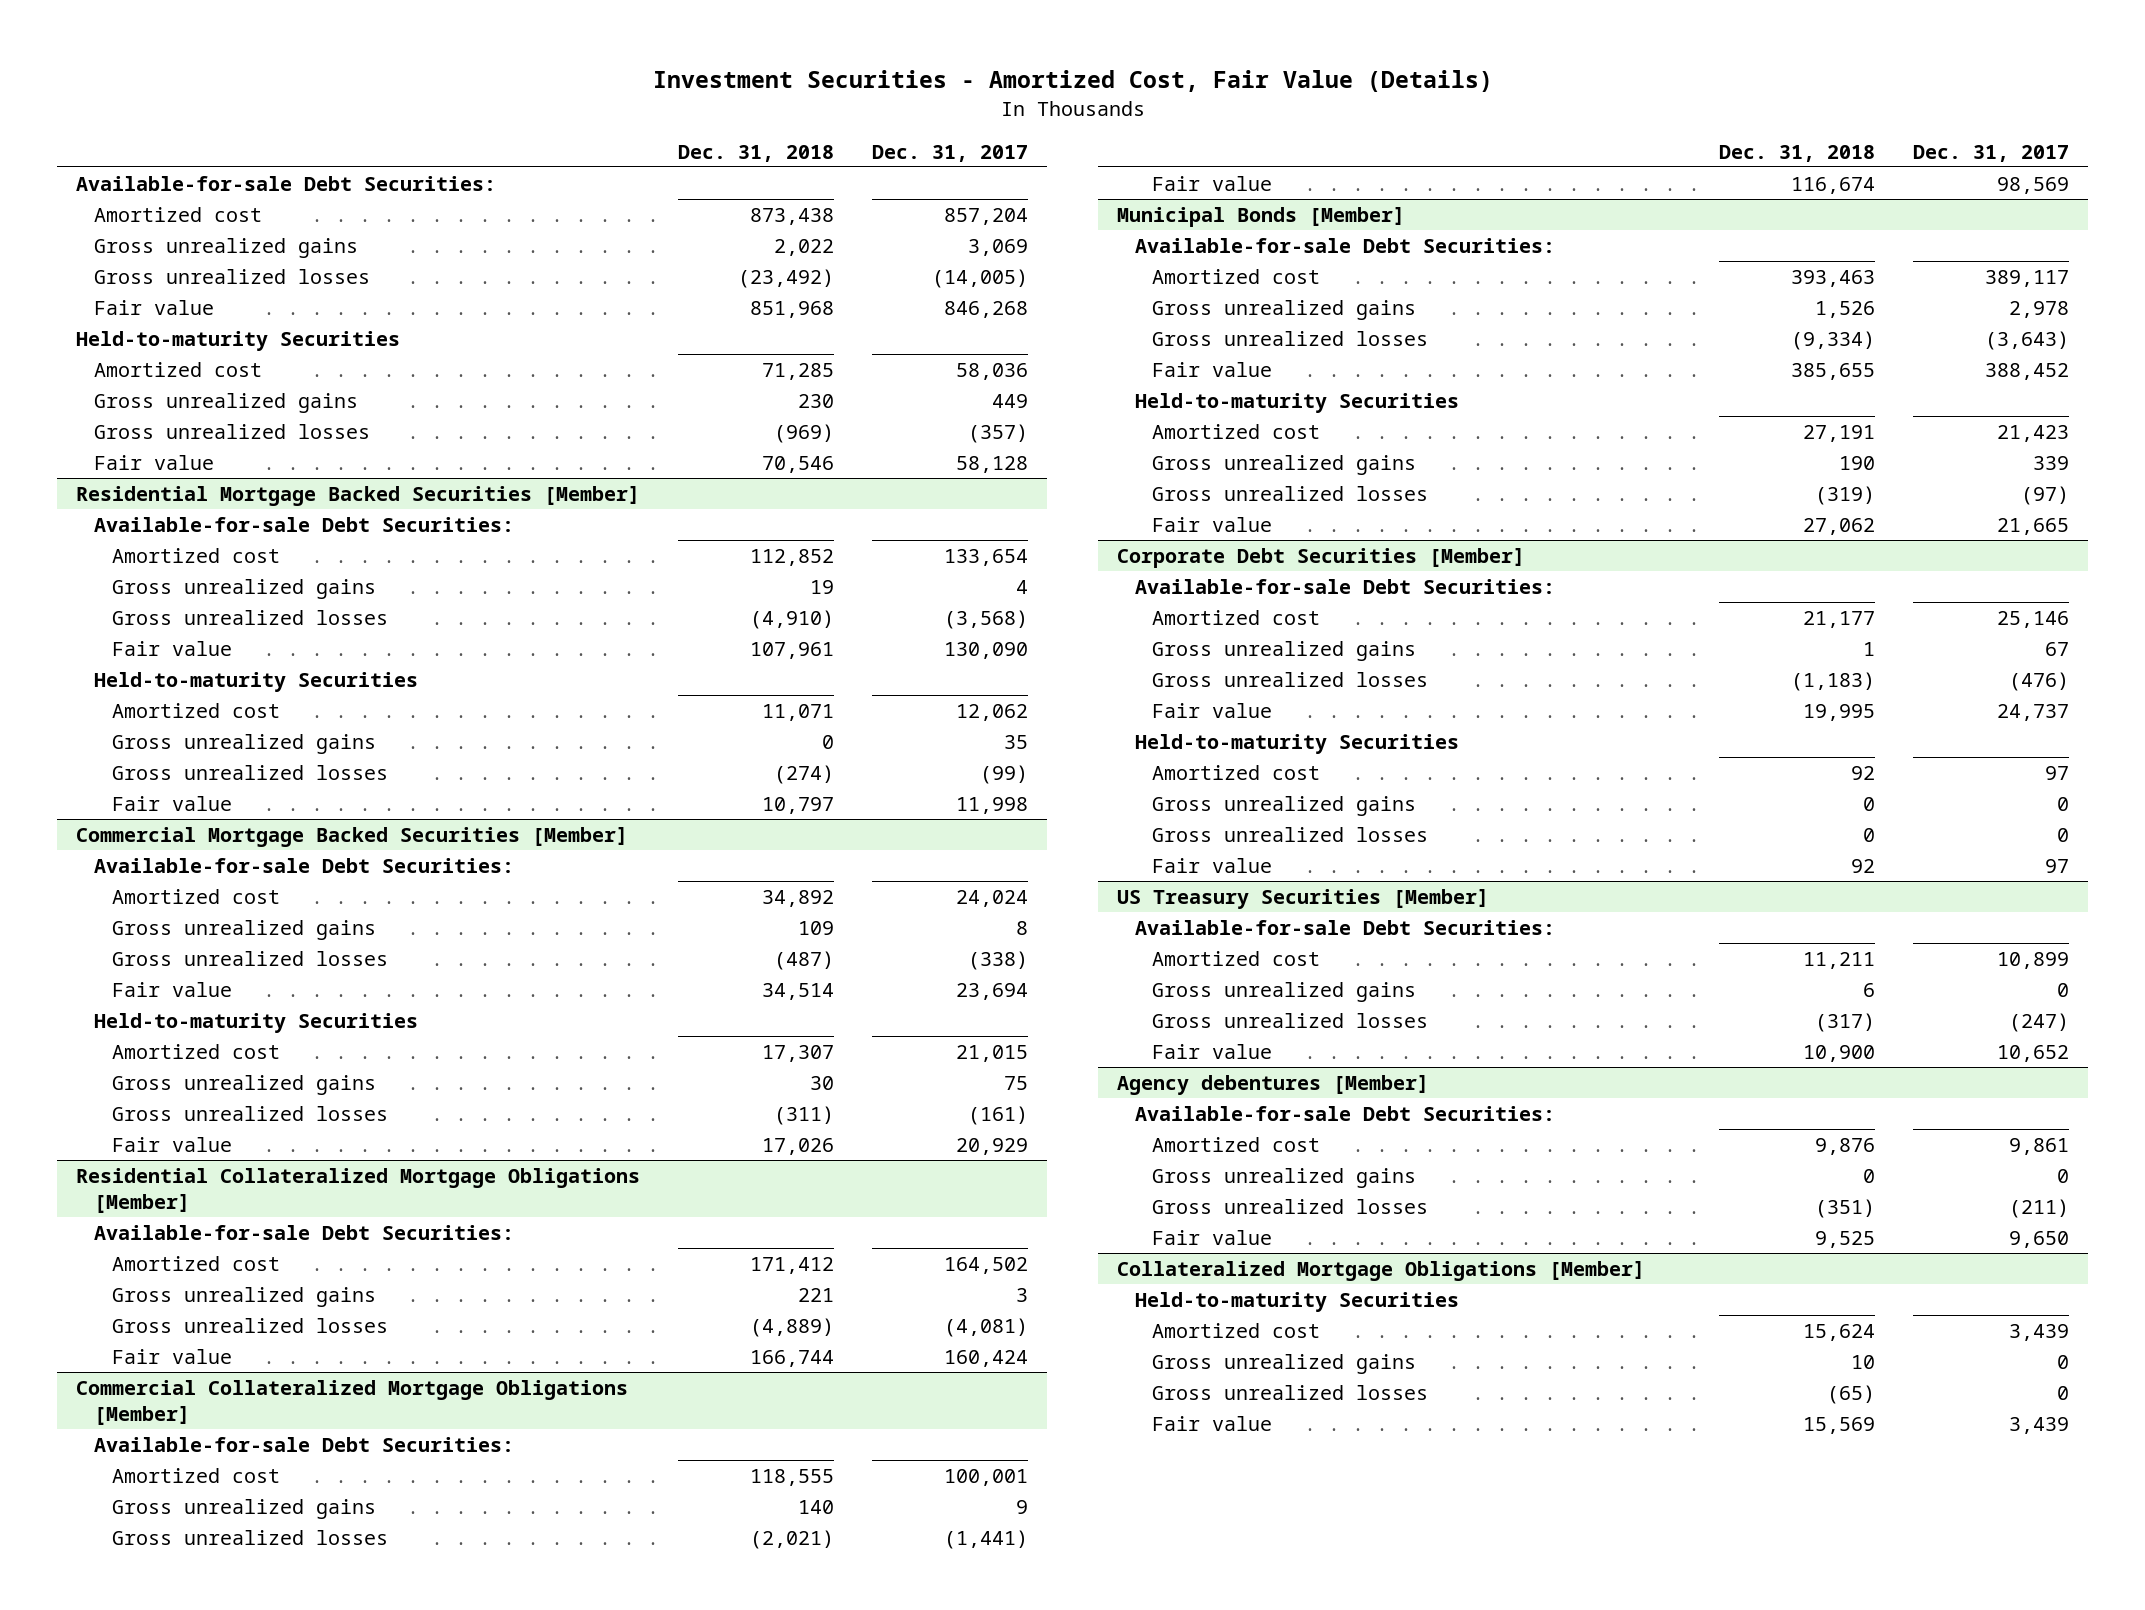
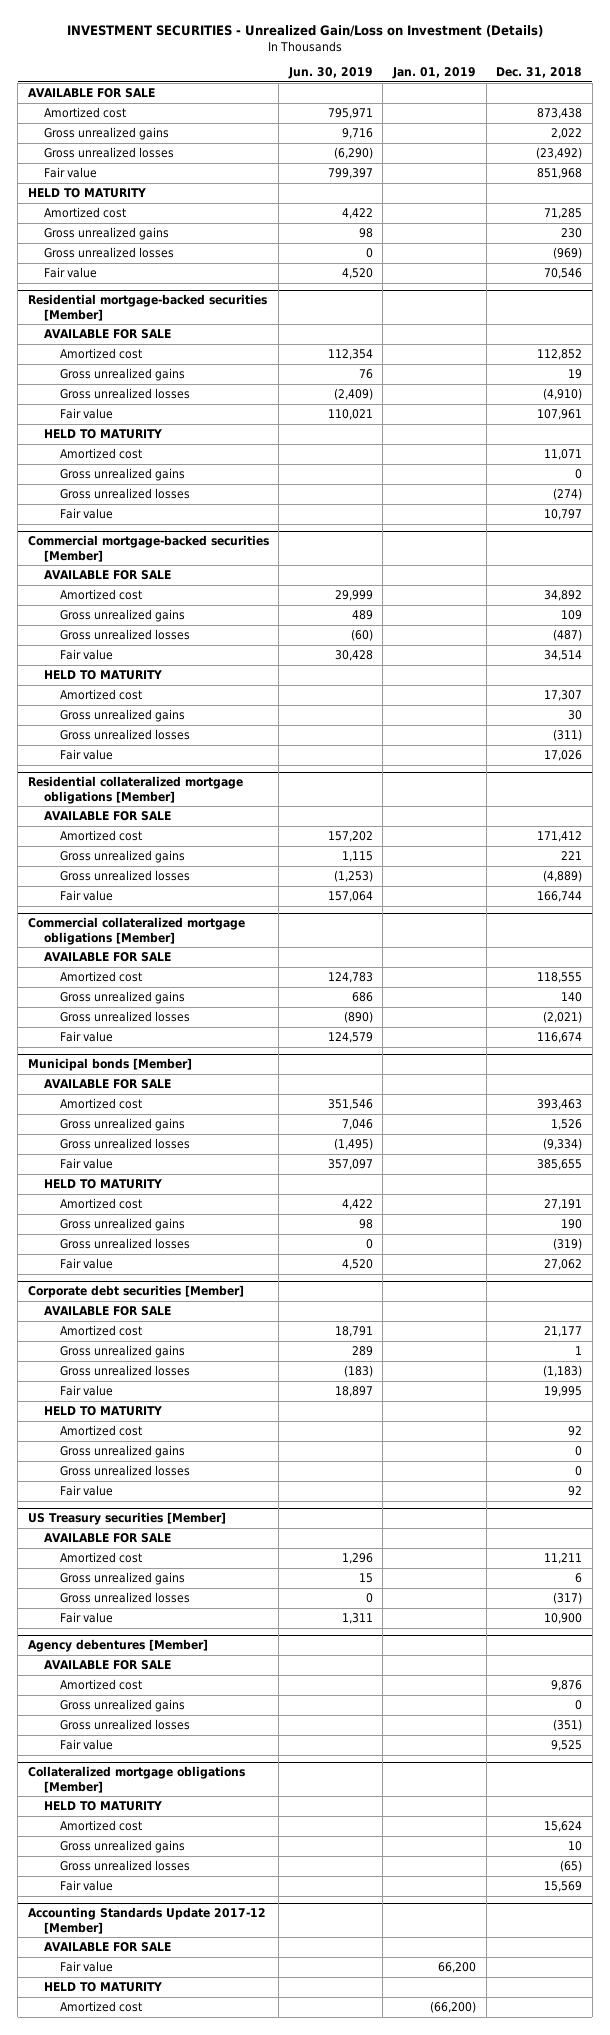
- Investment Securities - Amortized Cost, Fair Value (Details)
+ INVESTMENT SECURITIES - Unrealized Gain/Loss on Investment (Details)
- | Dec. 31, 2018 | Dec. 31, 2017
+ | Jun. 30, 2019 | Jan. 01, 2019 | Dec. 31, 2018
- Available-for-sale Debt Securities:
+ AVAILABLE FOR SALE
- Held-to-maturity Securities
+ HELD TO MATURITY
- Residential Mortgage Backed Securities [Member]
- Available-for-sale Debt Securities:
+ Residential mortgage-backed securities [Member]
+ AVAILABLE FOR SALE
- Held-to-maturity Securities
+ HELD TO MATURITY
- Commercial Mortgage Backed Securities [Member]
- Available-for-sale Debt Securities:
+ Commercial mortgage-backed securities [Member]
+ AVAILABLE FOR SALE
- Held-to-maturity Securities
+ HELD TO MATURITY
- Residential Collateralized Mortgage Obligations [Member]
- Available-for-sale Debt Securities:
+ Residential collateralized mortgage obligations [Member]
+ AVAILABLE FOR SALE
- Commercial Collateralized Mortgage Obligations [Member]
- Available-for-sale Debt Securities:
+ Commercial collateralized mortgage obligations [Member]
+ AVAILABLE FOR SALE
- Municipal Bonds [Member]
- Available-for-sale Debt Securities:
+ Municipal bonds [Member]
+ AVAILABLE FOR SALE
- Held-to-maturity Securities
+ HELD TO MATURITY
- Corporate Debt Securities [Member]
- Available-for-sale Debt Securities:
+ Corporate debt securities [Member]
+ AVAILABLE FOR SALE
- Held-to-maturity Securities
+ HELD TO MATURITY
- US Treasury Securities [Member]
- Available-for-sale Debt Securities:
+ US Treasury securities [Member]
+ AVAILABLE FOR SALE
@ Agency debentures [Member]
- Available-for-sale Debt Securities:
+ AVAILABLE FOR SALE
- Collateralized Mortgage Obligations [Member]
- Held-to-maturity Securities
+ Collateralized mortgage obligations [Member]
+ HELD TO MATURITY
+ Accounting Standards Update 2017-12 [Member]
+ AVAILABLE FOR SALE
+ Fair value | | 66,200 |
+ HELD TO MATURITY
+ Amortized cost | | (66,200) |

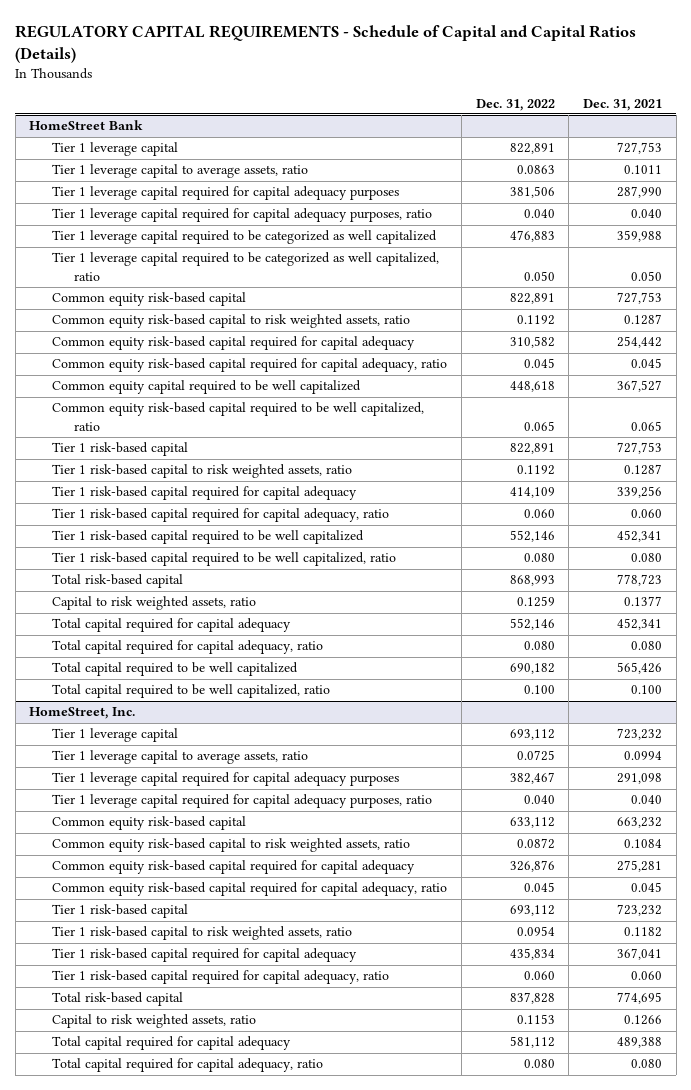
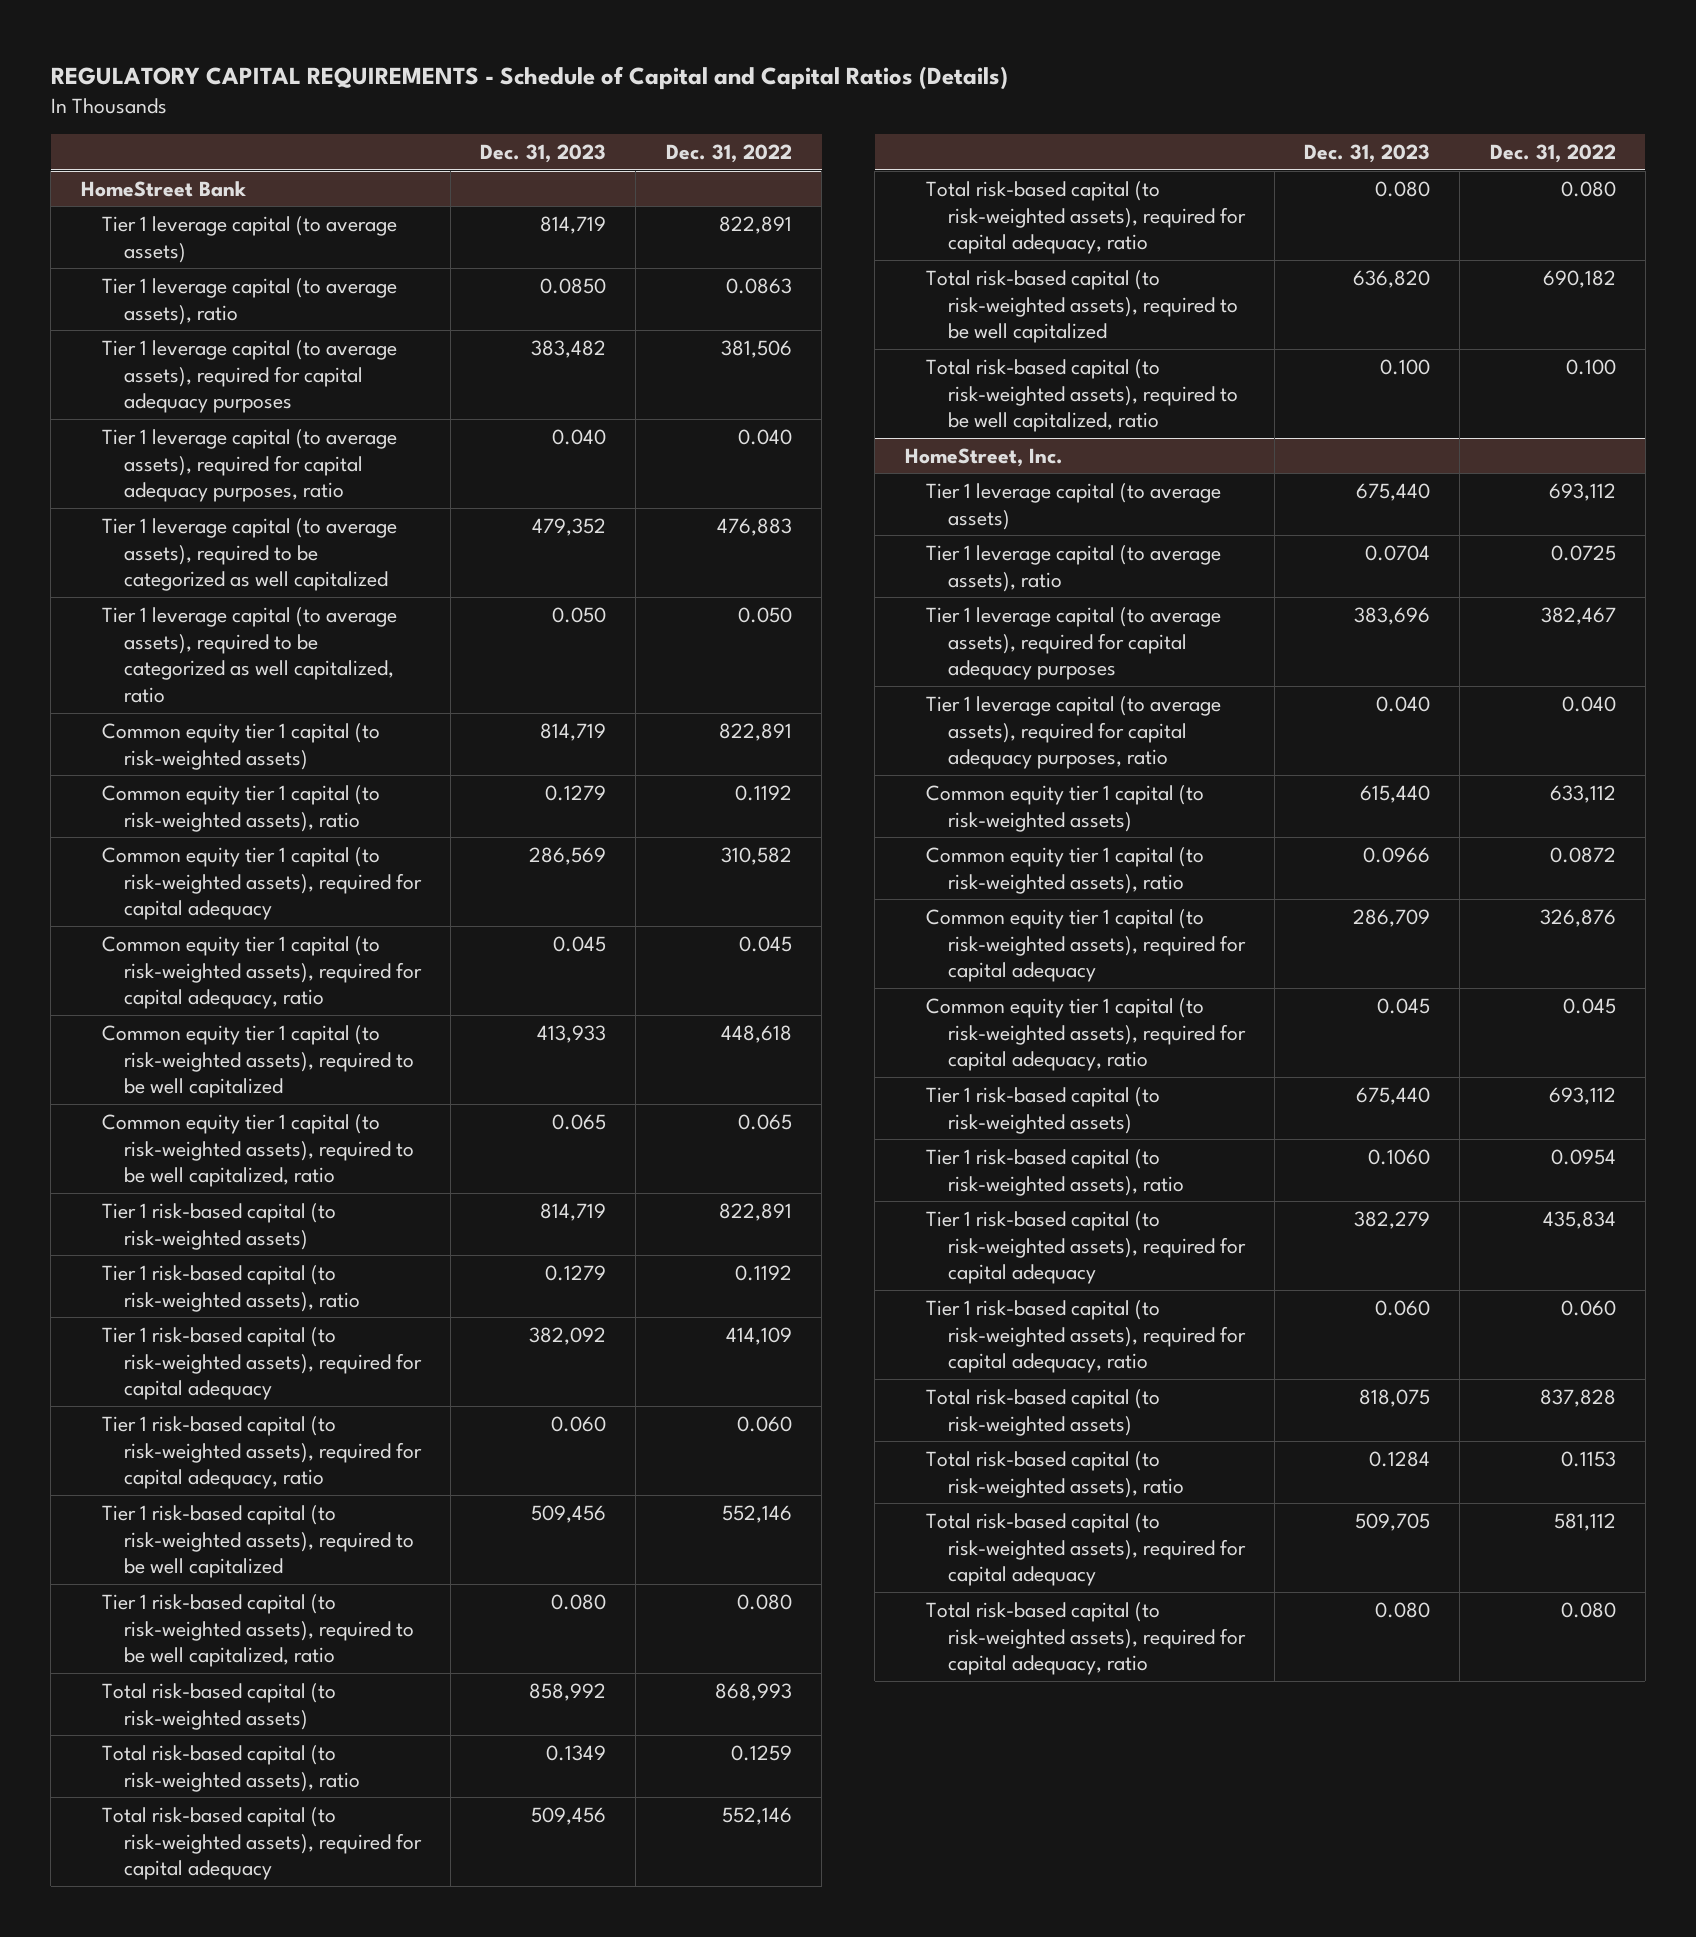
- | Dec. 31, 2022 | Dec. 31, 2021
+ | Dec. 31, 2023 | Dec. 31, 2022
@ HomeStreet Bank
- Tier 1 leverage capital | 822,891 | 727,753
- Tier 1 leverage capital to average assets, ratio | 0.0863 | 0.1011
- Tier 1 leverage capital required for capital adequacy purposes | 381,506 | 287,990
- Tier 1 leverage capital required for capital adequacy purposes, ratio | 0.040 | 0.040
- Tier 1 leverage capital required to be categorized as well capitalized | 476,883 | 359,988
- Tier 1 leverage capital required to be categorized as well capitalized, ratio | 0.050 | 0.050
- Common equity risk-based capital | 822,891 | 727,753
- Common equity risk-based capital to risk weighted assets, ratio | 0.1192 | 0.1287
- Common equity risk-based capital required for capital adequacy | 310,582 | 254,442
- Common equity risk-based capital required for capital adequacy, ratio | 0.045 | 0.045
- Common equity capital required to be well capitalized | 448,618 | 367,527
- Common equity risk-based capital required to be well capitalized, ratio | 0.065 | 0.065
- Tier 1 risk-based capital | 822,891 | 727,753
- Tier 1 risk-based capital to risk weighted assets, ratio | 0.1192 | 0.1287
- Tier 1 risk-based capital required for capital adequacy | 414,109 | 339,256
- Tier 1 risk-based capital required for capital adequacy, ratio | 0.060 | 0.060
- Tier 1 risk-based capital required to be well capitalized | 552,146 | 452,341
- Tier 1 risk-based capital required to be well capitalized, ratio | 0.080 | 0.080
- Total risk-based capital | 868,993 | 778,723
- Capital to risk weighted assets, ratio | 0.1259 | 0.1377
- Total capital required for capital adequacy | 552,146 | 452,341
- Total capital required for capital adequacy, ratio | 0.080 | 0.080
- Total capital required to be well capitalized | 690,182 | 565,426
- Total capital required to be well capitalized, ratio | 0.100 | 0.100
+ Tier 1 leverage capital (to average assets) | 814,719 | 822,891
+ Tier 1 leverage capital (to average assets), ratio | 0.0850 | 0.0863
+ Tier 1 leverage capital (to average assets), required for capital adequacy purposes | 383,482 | 381,506
+ Tier 1 leverage capital (to average assets), required for capital adequacy purposes, ratio | 0.040 | 0.040
+ Tier 1 leverage capital (to average assets), required to be categorized as well capitalized | 479,352 | 476,883
+ Tier 1 leverage capital (to average assets), required to be categorized as well capitalized, ratio | 0.050 | 0.050
+ Common equity tier 1 capital (to risk-weighted assets) | 814,719 | 822,891
+ Common equity tier 1 capital (to risk-weighted assets), ratio | 0.1279 | 0.1192
+ Common equity tier 1 capital (to risk-weighted assets), required for capital adequacy | 286,569 | 310,582
+ Common equity tier 1 capital (to risk-weighted assets), required for capital adequacy, ratio | 0.045 | 0.045
+ Common equity tier 1 capital (to risk-weighted assets), required to be well capitalized | 413,933 | 448,618
+ Common equity tier 1 capital (to risk-weighted assets), required to be well capitalized, ratio | 0.065 | 0.065
+ Tier 1 risk-based capital (to risk-weighted assets) | 814,719 | 822,891
+ Tier 1 risk-based capital (to risk-weighted assets), ratio | 0.1279 | 0.1192
+ Tier 1 risk-based capital (to risk-weighted assets), required for capital adequacy | 382,092 | 414,109
+ Tier 1 risk-based capital (to risk-weighted assets), required for capital adequacy, ratio | 0.060 | 0.060
+ Tier 1 risk-based capital (to risk-weighted assets), required to be well capitalized | 509,456 | 552,146
+ Tier 1 risk-based capital (to risk-weighted assets), required to be well capitalized, ratio | 0.080 | 0.080
+ Total risk-based capital (to risk-weighted assets) | 858,992 | 868,993
+ Total risk-based capital (to risk-weighted assets), ratio | 0.1349 | 0.1259
+ Total risk-based capital (to risk-weighted assets), required for capital adequacy | 509,456 | 552,146
+ Total risk-based capital (to risk-weighted assets), required for capital adequacy, ratio | 0.080 | 0.080
+ Total risk-based capital (to risk-weighted assets), required to be well capitalized | 636,820 | 690,182
+ Total risk-based capital (to risk-weighted assets), required to be well capitalized, ratio | 0.100 | 0.100
@ HomeStreet, Inc.
- Tier 1 leverage capital | 693,112 | 723,232
- Tier 1 leverage capital to average assets, ratio | 0.0725 | 0.0994
- Tier 1 leverage capital required for capital adequacy purposes | 382,467 | 291,098
- Tier 1 leverage capital required for capital adequacy purposes, ratio | 0.040 | 0.040
- Common equity risk-based capital | 633,112 | 663,232
- Common equity risk-based capital to risk weighted assets, ratio | 0.0872 | 0.1084
- Common equity risk-based capital required for capital adequacy | 326,876 | 275,281
- Common equity risk-based capital required for capital adequacy, ratio | 0.045 | 0.045
- Tier 1 risk-based capital | 693,112 | 723,232
- Tier 1 risk-based capital to risk weighted assets, ratio | 0.0954 | 0.1182
- Tier 1 risk-based capital required for capital adequacy | 435,834 | 367,041
- Tier 1 risk-based capital required for capital adequacy, ratio | 0.060 | 0.060
- Total risk-based capital | 837,828 | 774,695
- Capital to risk weighted assets, ratio | 0.1153 | 0.1266
- Total capital required for capital adequacy | 581,112 | 489,388
- Total capital required for capital adequacy, ratio | 0.080 | 0.080
+ Tier 1 leverage capital (to average assets) | 675,440 | 693,112
+ Tier 1 leverage capital (to average assets), ratio | 0.0704 | 0.0725
+ Tier 1 leverage capital (to average assets), required for capital adequacy purposes | 383,696 | 382,467
+ Tier 1 leverage capital (to average assets), required for capital adequacy purposes, ratio | 0.040 | 0.040
+ Common equity tier 1 capital (to risk-weighted assets) | 615,440 | 633,112
+ Common equity tier 1 capital (to risk-weighted assets), ratio | 0.0966 | 0.0872
+ Common equity tier 1 capital (to risk-weighted assets), required for capital adequacy | 286,709 | 326,876
+ Common equity tier 1 capital (to risk-weighted assets), required for capital adequacy, ratio | 0.045 | 0.045
+ Tier 1 risk-based capital (to risk-weighted assets) | 675,440 | 693,112
+ Tier 1 risk-based capital (to risk-weighted assets), ratio | 0.1060 | 0.0954
+ Tier 1 risk-based capital (to risk-weighted assets), required for capital adequacy | 382,279 | 435,834
+ Tier 1 risk-based capital (to risk-weighted assets), required for capital adequacy, ratio | 0.060 | 0.060
+ Total risk-based capital (to risk-weighted assets) | 818,075 | 837,828
+ Total risk-based capital (to risk-weighted assets), ratio | 0.1284 | 0.1153
+ Total risk-based capital (to risk-weighted assets), required for capital adequacy | 509,705 | 581,112
+ Total risk-based capital (to risk-weighted assets), required for capital adequacy, ratio | 0.080 | 0.080

